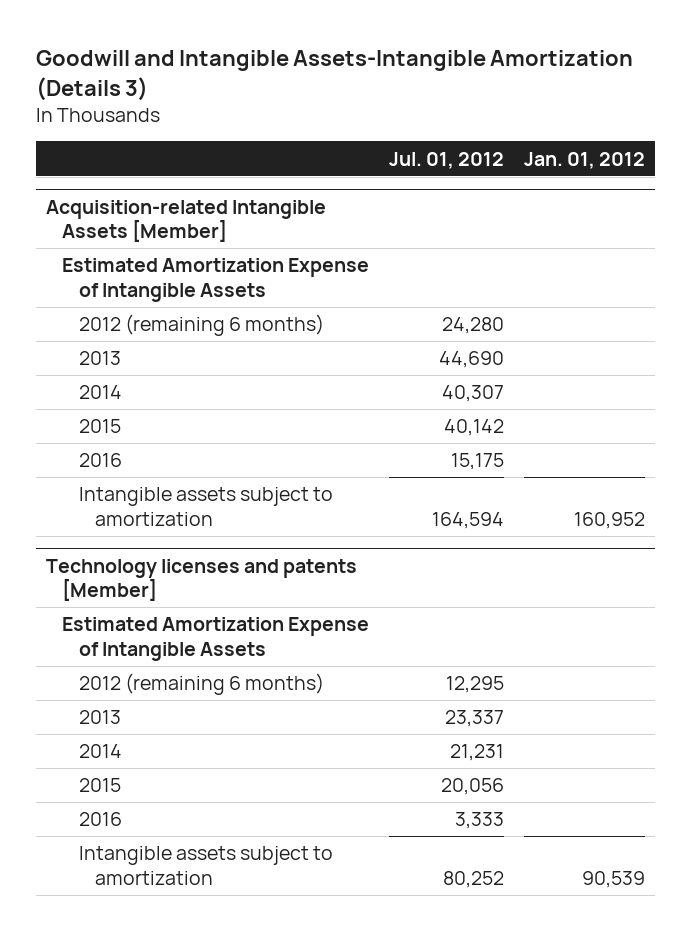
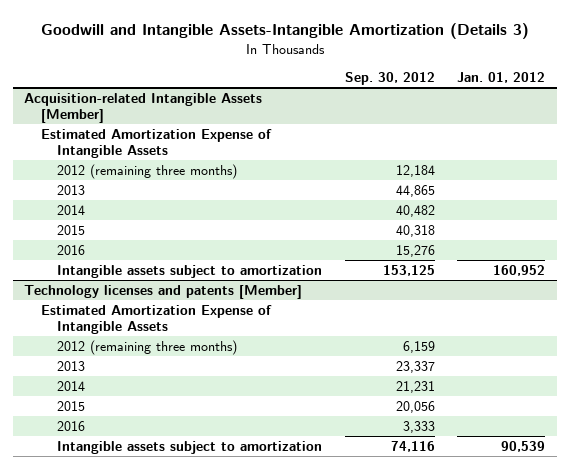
- | Jul. 01, 2012 | Jan. 01, 2012
+ | Sep. 30, 2012 | Jan. 01, 2012
@ Acquisition-related Intangible Assets [Member]
- 2012 (remaining 6 months) | 24,280 |
+ 2012 (remaining three months) | 12,184 |
@ Technology licenses and patents [Member]
- 2012 (remaining 6 months) | 12,295 |
+ 2012 (remaining three months) | 6,159 |

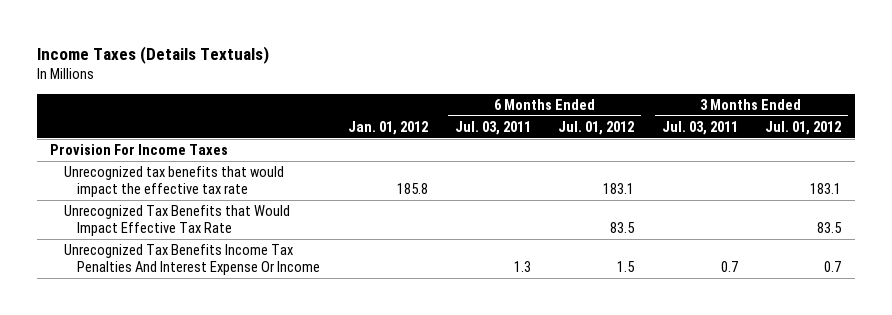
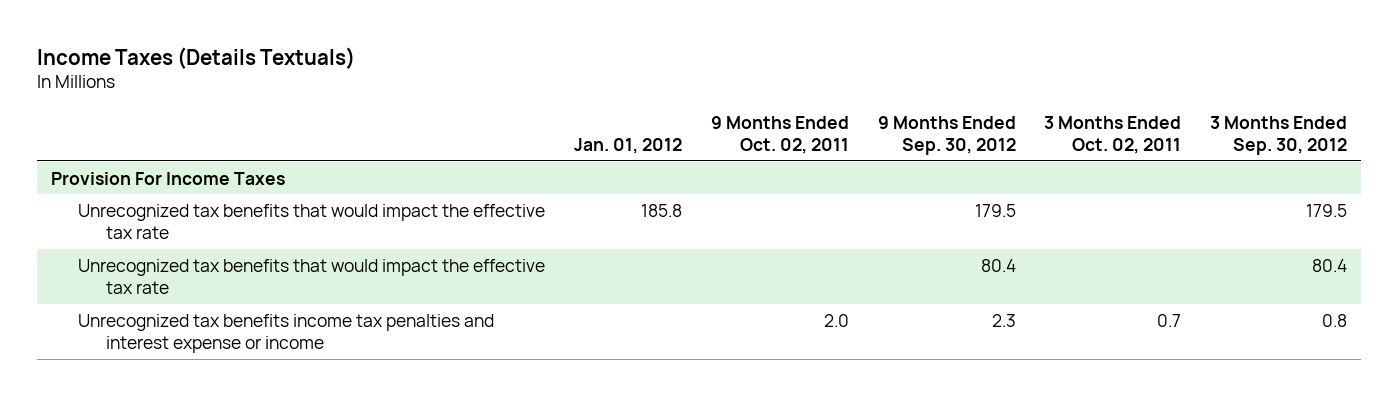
- | Jan. 01, 2012 | 6 Months Ended Jul. 03, 2011 | 6 Months Ended Jul. 01, 2012 | 3 Months Ended Jul. 03, 2011 | 3 Months Ended Jul. 01, 2012
+ | Jan. 01, 2012 | 9 Months Ended Oct. 02, 2011 | 9 Months Ended Sep. 30, 2012 | 3 Months Ended Oct. 02, 2011 | 3 Months Ended Sep. 30, 2012
- Unrecognized Tax Benefits that Would Impact Effective Tax Rate | | | 83.5 | | 83.5
- Unrecognized Tax Benefits Income Tax Penalties And Interest Expense Or Income | | 1.3 | 1.5 | 0.7 | 0.7
+ Unrecognized tax benefits that would impact the effective tax rate | | | 80.4 | | 80.4
+ Unrecognized tax benefits income tax penalties and interest expense or income | | 2.0 | 2.3 | 0.7 | 0.8

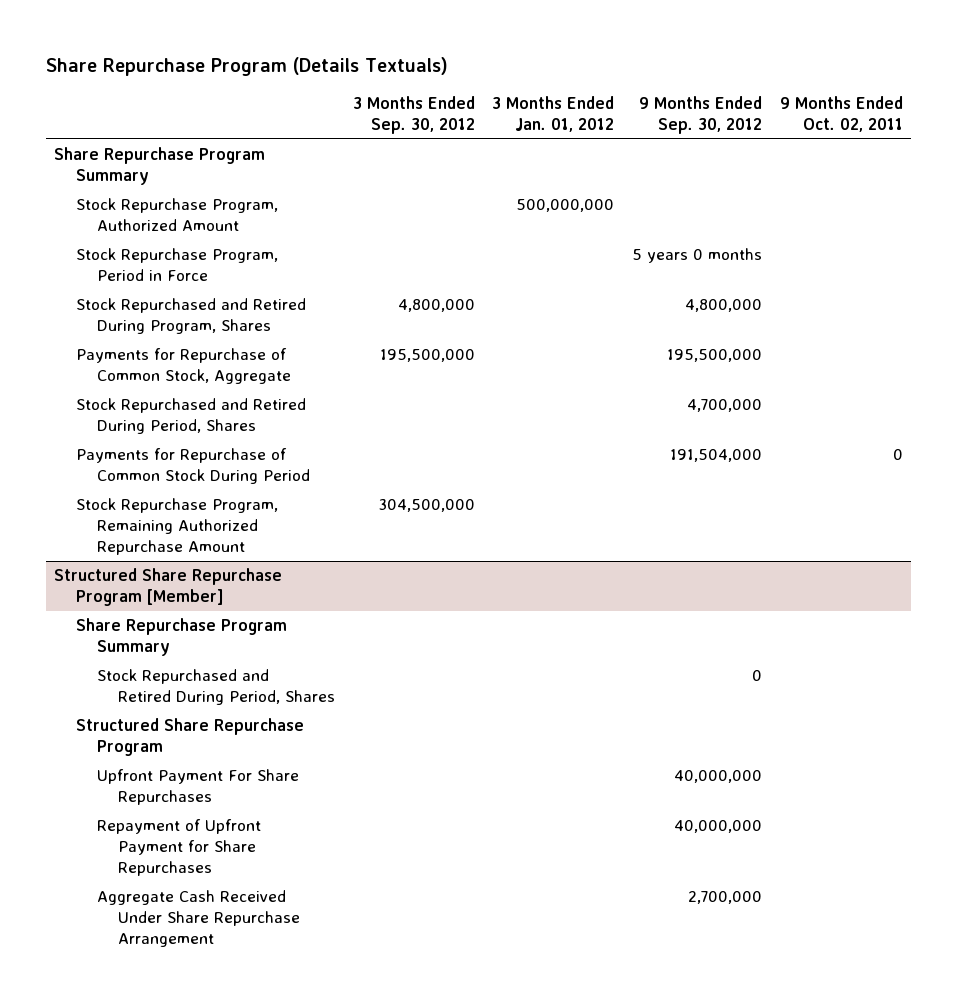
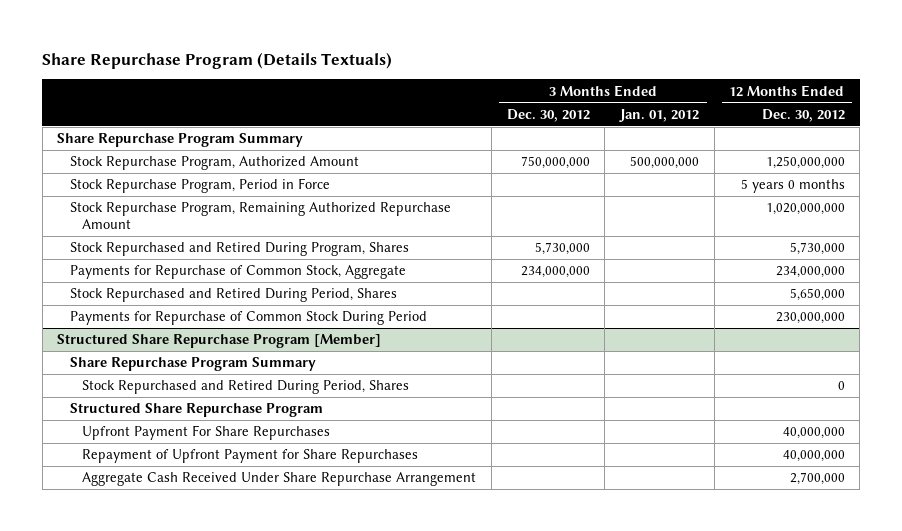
- | 3 Months Ended Sep. 30, 2012 | 3 Months Ended Jan. 01, 2012 | 9 Months Ended Sep. 30, 2012 | 9 Months Ended Oct. 02, 2011
+ | 3 Months Ended Dec. 30, 2012 | 3 Months Ended Jan. 01, 2012 | 12 Months Ended Dec. 30, 2012
moved up: Stock Repurchase Program, Remaining Authorized Repurchase Amount | | | 1,020,000,000

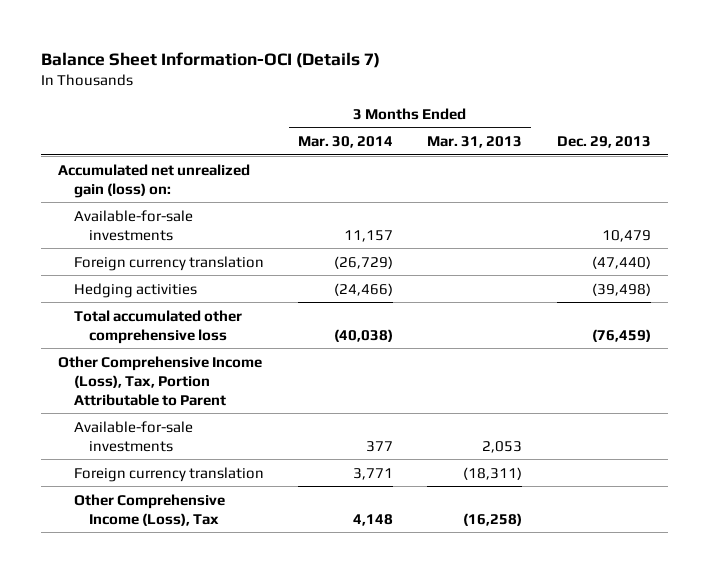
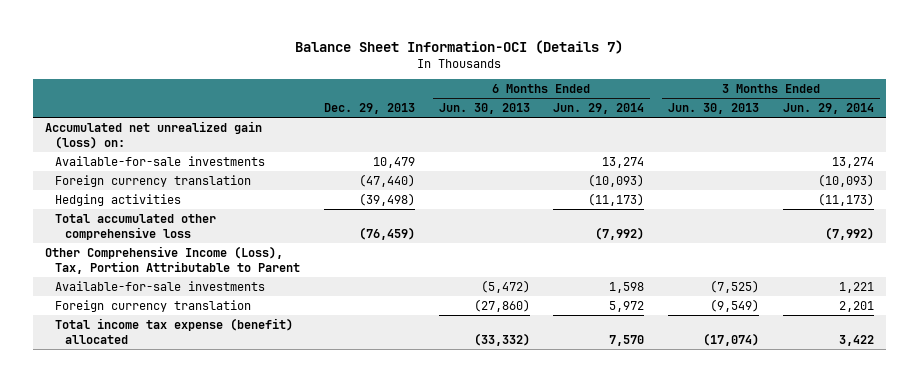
- | 3 Months Ended Mar. 30, 2014 | 3 Months Ended Mar. 31, 2013 | Dec. 29, 2013
+ | Dec. 29, 2013 | 6 Months Ended Jun. 30, 2013 | 6 Months Ended Jun. 29, 2014 | 3 Months Ended Jun. 30, 2013 | 3 Months Ended Jun. 29, 2014
- Other Comprehensive Income (Loss), Tax | 4,148 | (16,258) |
+ Total income tax expense (benefit) allocated | | (33,332) | 7,570 | (17,074) | 3,422

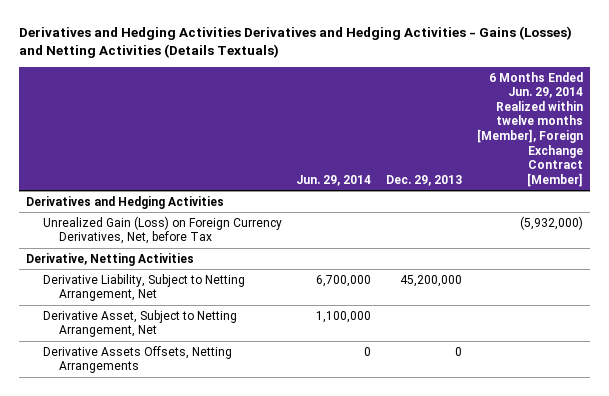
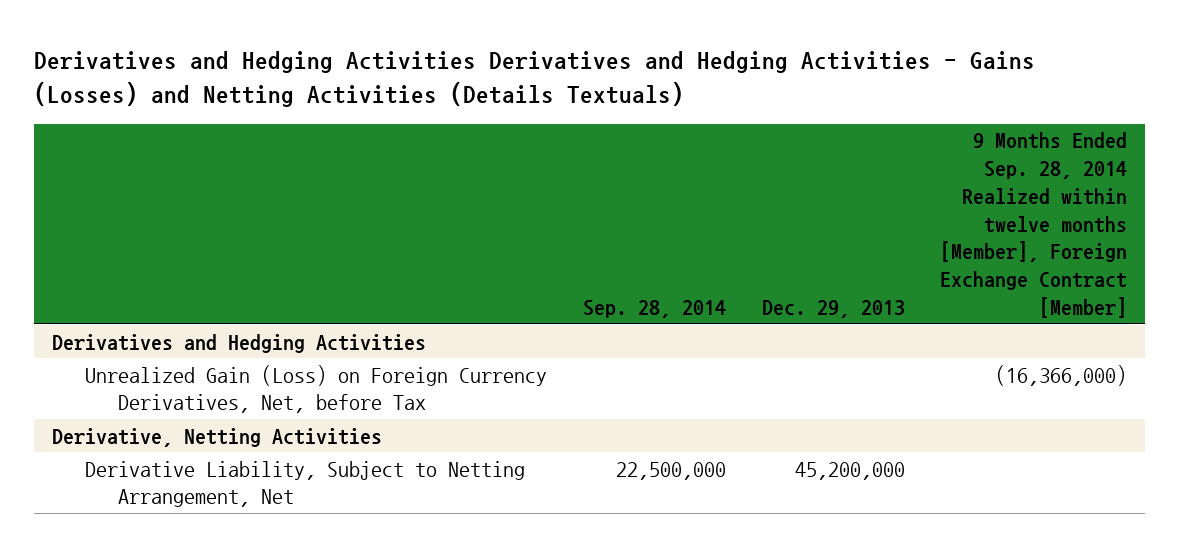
- | Jun. 29, 2014 | Dec. 29, 2013 | 6 Months Ended Jun. 29, 2014 Realized within twelve months [Member], Foreign Exchange Contract [Member]
+ | Sep. 28, 2014 | Dec. 29, 2013 | 9 Months Ended Sep. 28, 2014 Realized within twelve months [Member], Foreign Exchange Contract [Member]
- Derivative Asset, Subject to Netting Arrangement, Net | 1,100,000 | |
- Derivative Assets Offsets, Netting Arrangements | 0 | 0 |

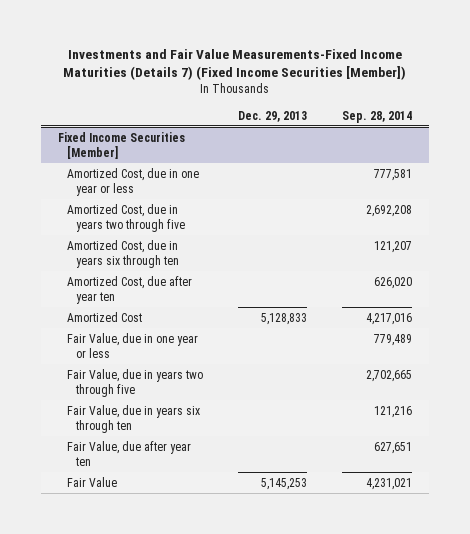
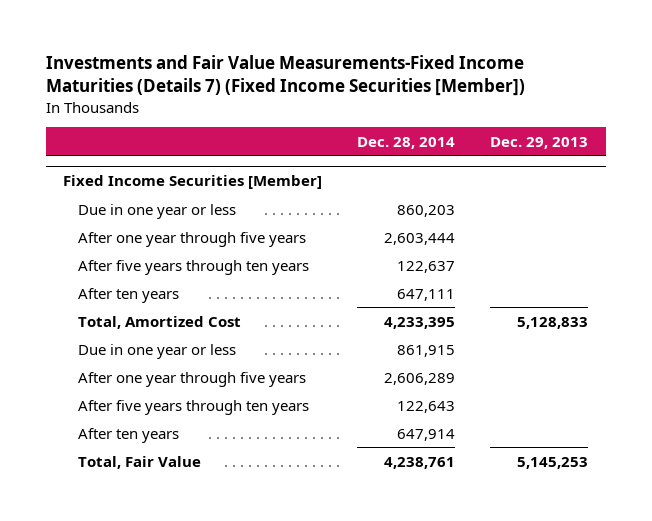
- | Dec. 29, 2013 | Sep. 28, 2014
+ | Dec. 28, 2014 | Dec. 29, 2013
@ Fixed Income Securities [Member]
- Amortized Cost, due in one year or less | | 777,581
- Amortized Cost, due in years two through five | | 2,692,208
- Amortized Cost, due in years six through ten | | 121,207
- Amortized Cost, due after year ten | | 626,020
- Amortized Cost | 5,128,833 | 4,217,016
- Fair Value, due in one year or less | | 779,489
- Fair Value, due in years two through five | | 2,702,665
- Fair Value, due in years six through ten | | 121,216
- Fair Value, due after year ten | | 627,651
- Fair Value | 5,145,253 | 4,231,021
+ Due in one year or less | 860,203 |
+ After one year through five years | 2,603,444 |
+ After five years through ten years | 122,637 |
+ After ten years | 647,111 |
+ Total, Amortized Cost | 4,233,395 | 5,128,833
+ Due in one year or less | 861,915 |
+ After one year through five years | 2,606,289 |
+ After five years through ten years | 122,643 |
+ After ten years | 647,914 |
+ Total, Fair Value | 4,238,761 | 5,145,253

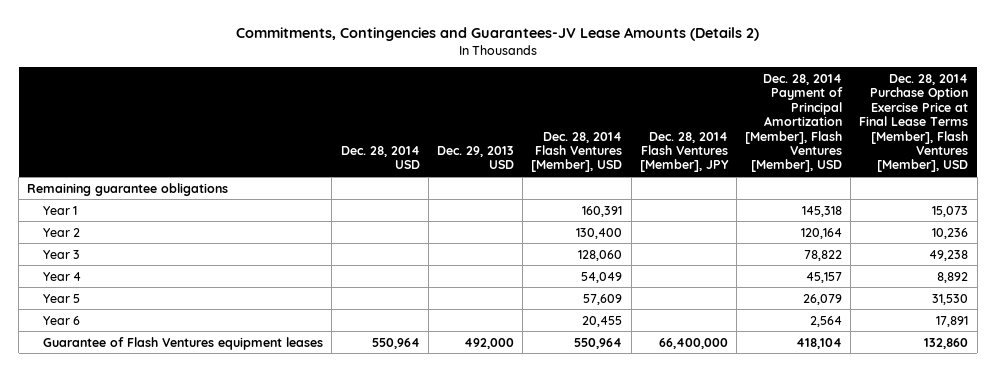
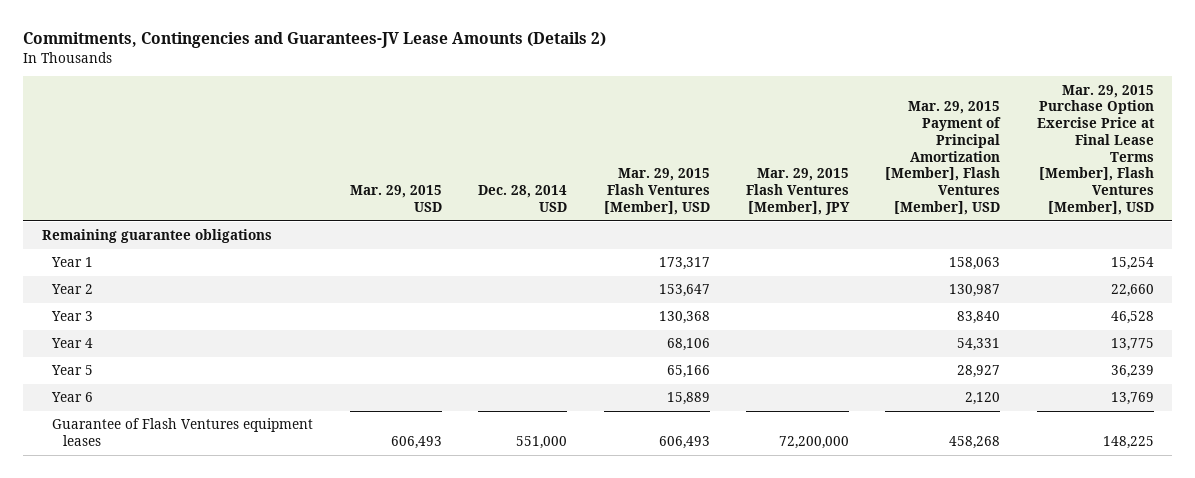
- | Dec. 28, 2014 USD | Dec. 29, 2013 USD | Dec. 28, 2014 Flash Ventures [Member], USD | Dec. 28, 2014 Flash Ventures [Member], JPY | Dec. 28, 2014 Payment of Principal Amortization [Member], Flash Ventures [Member], USD | Dec. 28, 2014 Purchase Option Exercise Price at Final Lease Terms [Member], Flash Ventures [Member], USD
+ | Mar. 29, 2015 USD | Dec. 28, 2014 USD | Mar. 29, 2015 Flash Ventures [Member], USD | Mar. 29, 2015 Flash Ventures [Member], JPY | Mar. 29, 2015 Payment of Principal Amortization [Member], Flash Ventures [Member], USD | Mar. 29, 2015 Purchase Option Exercise Price at Final Lease Terms [Member], Flash Ventures [Member], USD
- Guarantee of Flash Ventures equipment leases | 550,964 | 492,000 | 550,964 | 66,400,000 | 418,104 | 132,860
+ Guarantee of Flash Ventures equipment leases | 606,493 | 551,000 | 606,493 | 72,200,000 | 458,268 | 148,225

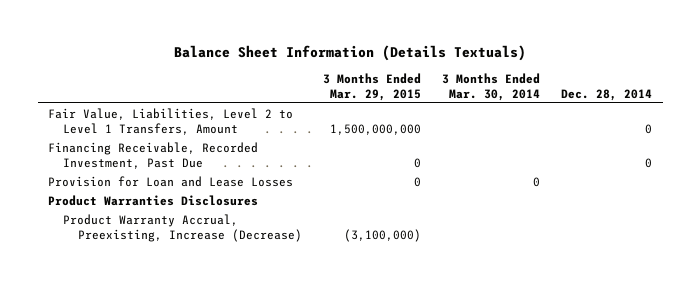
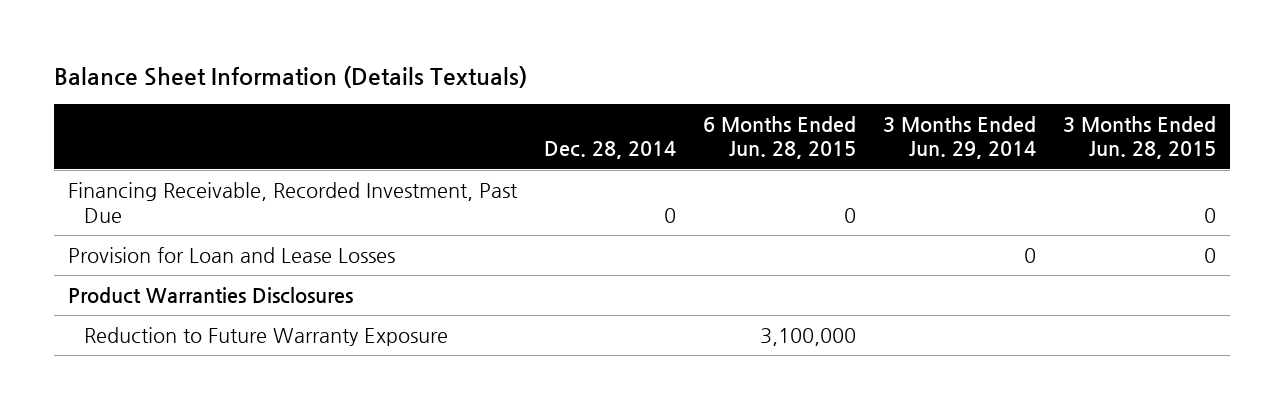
- | 3 Months Ended Mar. 29, 2015 | 3 Months Ended Mar. 30, 2014 | Dec. 28, 2014
+ | Dec. 28, 2014 | 6 Months Ended Jun. 28, 2015 | 3 Months Ended Jun. 29, 2014 | 3 Months Ended Jun. 28, 2015
- Fair Value, Liabilities, Level 2 to Level 1 Transfers, Amount | 1,500,000,000 | | 0
- Product Warranty Accrual, Preexisting, Increase (Decrease) | (3,100,000) | |
+ Reduction to Future Warranty Exposure | | 3,100,000 | |

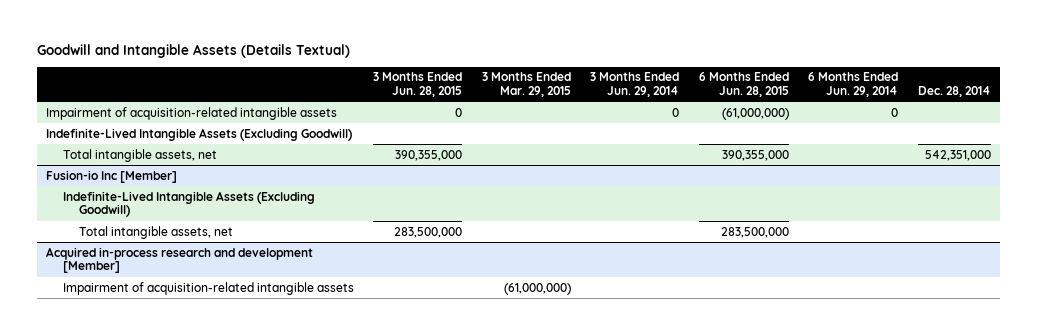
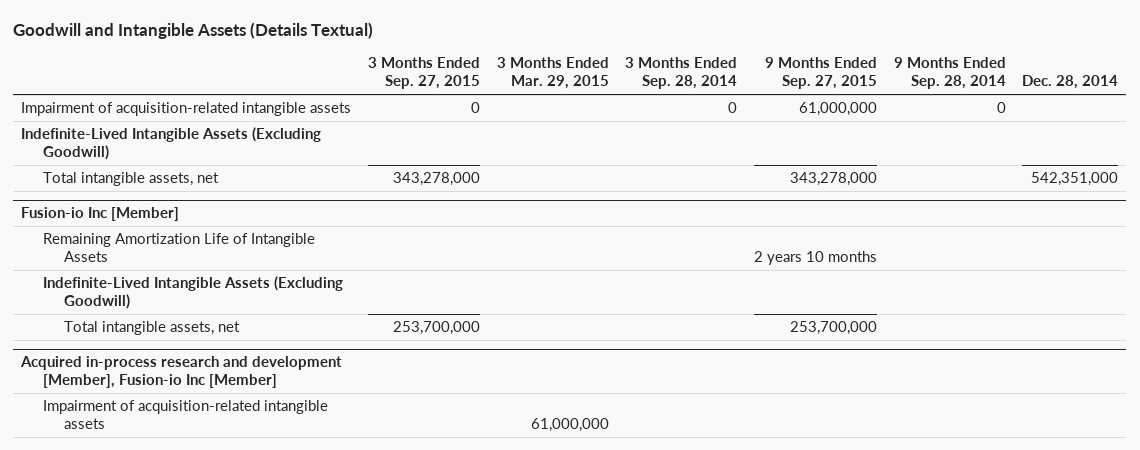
- | 3 Months Ended Jun. 28, 2015 | 3 Months Ended Mar. 29, 2015 | 3 Months Ended Jun. 29, 2014 | 6 Months Ended Jun. 28, 2015 | 6 Months Ended Jun. 29, 2014 | Dec. 28, 2014
+ | 3 Months Ended Sep. 27, 2015 | 3 Months Ended Mar. 29, 2015 | 3 Months Ended Sep. 28, 2014 | 9 Months Ended Sep. 27, 2015 | 9 Months Ended Sep. 28, 2014 | Dec. 28, 2014
@ Fusion-io Inc [Member]
+ Remaining Amortization Life of Intangible Assets | | | | 2 years 10 months | |
- Acquired in-process research and development [Member]
- Impairment of acquisition-related intangible assets | | (61,000,000) | | | |
+ Acquired in-process research and development [Member], Fusion-io Inc [Member]
+ Impairment of acquisition-related intangible assets | | 61,000,000 | | | |

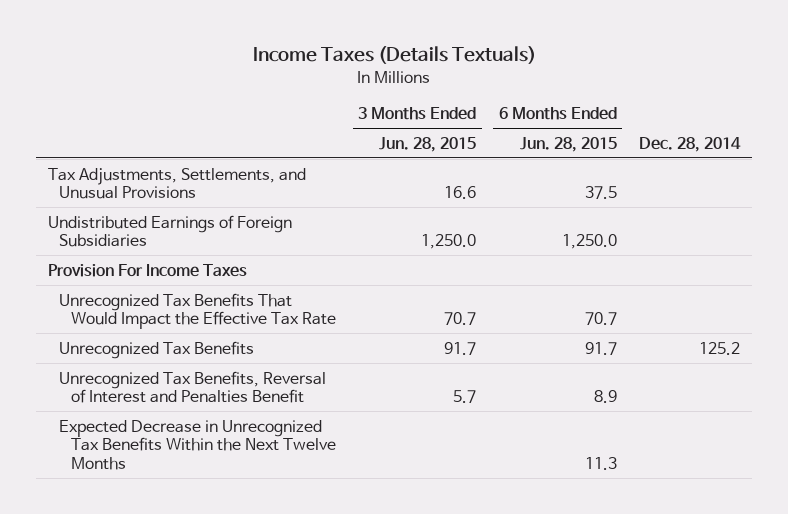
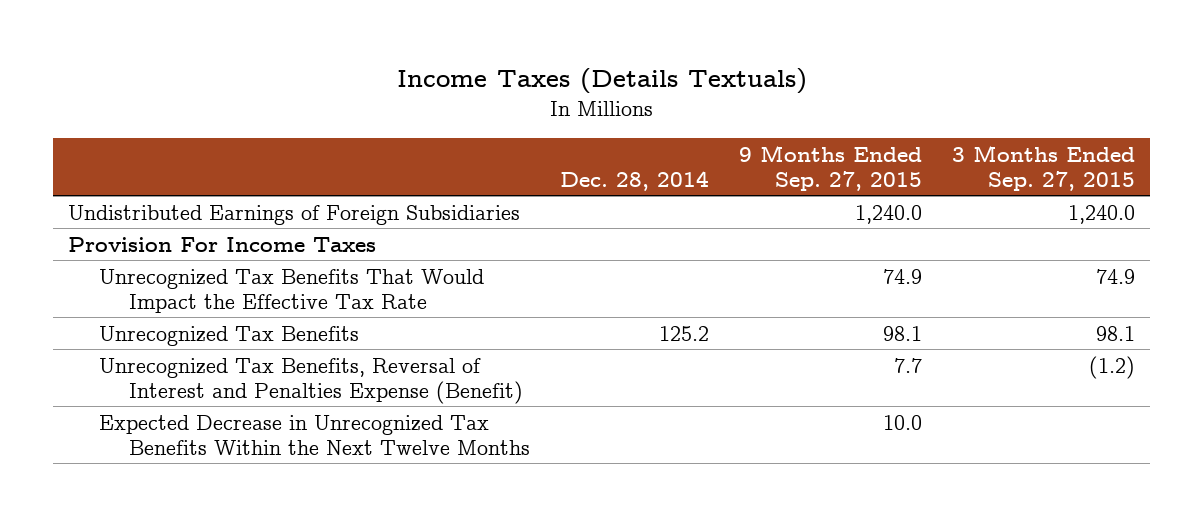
- | 3 Months Ended Jun. 28, 2015 | 6 Months Ended Jun. 28, 2015 | Dec. 28, 2014
+ | Dec. 28, 2014 | 9 Months Ended Sep. 27, 2015 | 3 Months Ended Sep. 27, 2015
- Tax Adjustments, Settlements, and Unusual Provisions | 16.6 | 37.5 |
- Unrecognized Tax Benefits, Reversal of Interest and Penalties Benefit | 5.7 | 8.9 |
+ Unrecognized Tax Benefits, Reversal of Interest and Penalties Expense (Benefit) | | 7.7 | (1.2)

